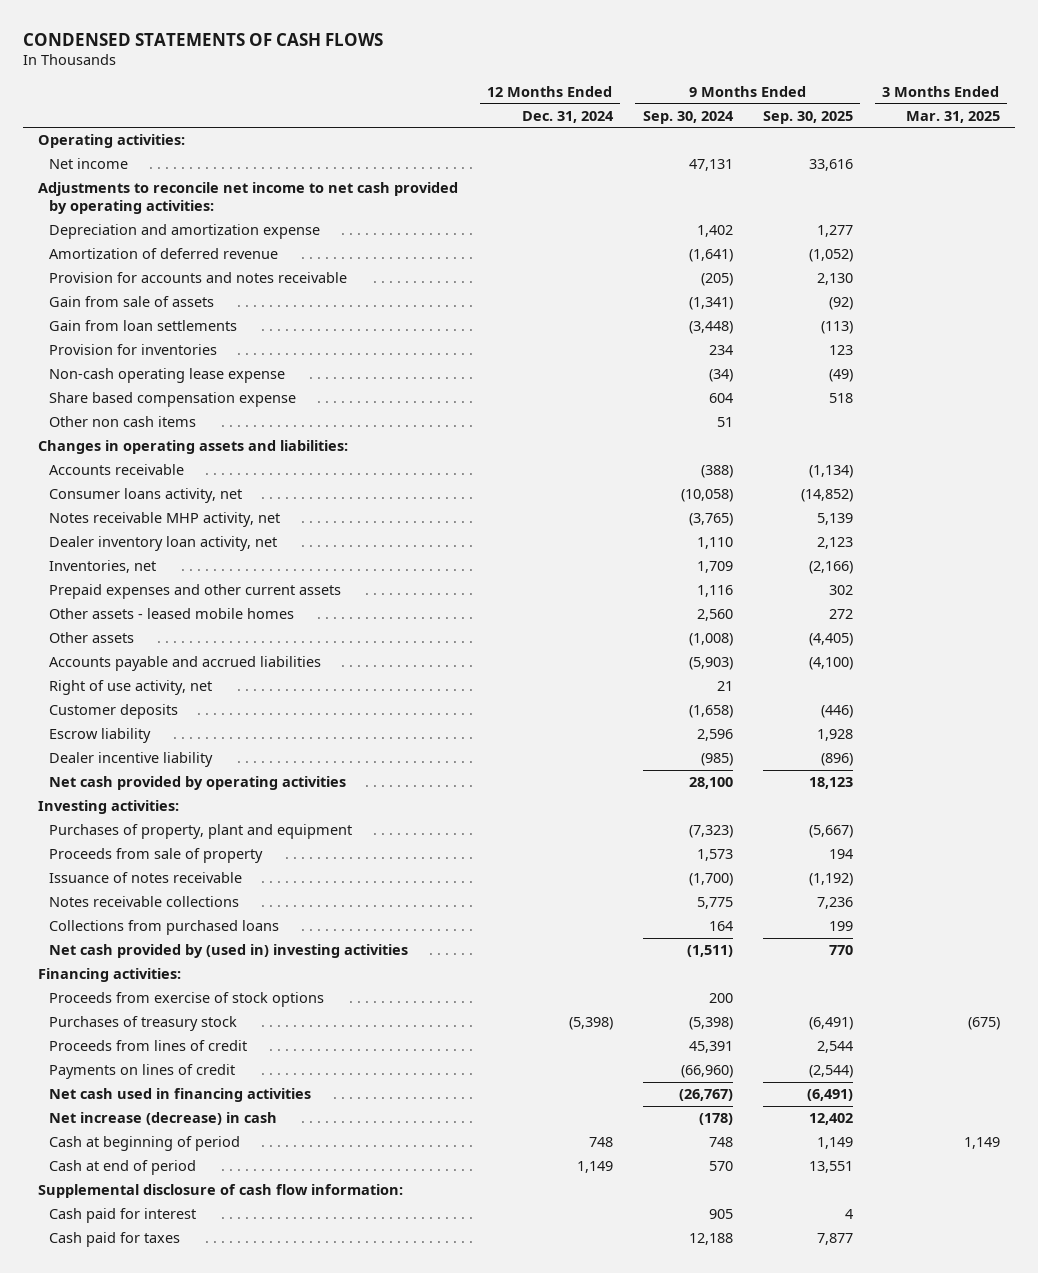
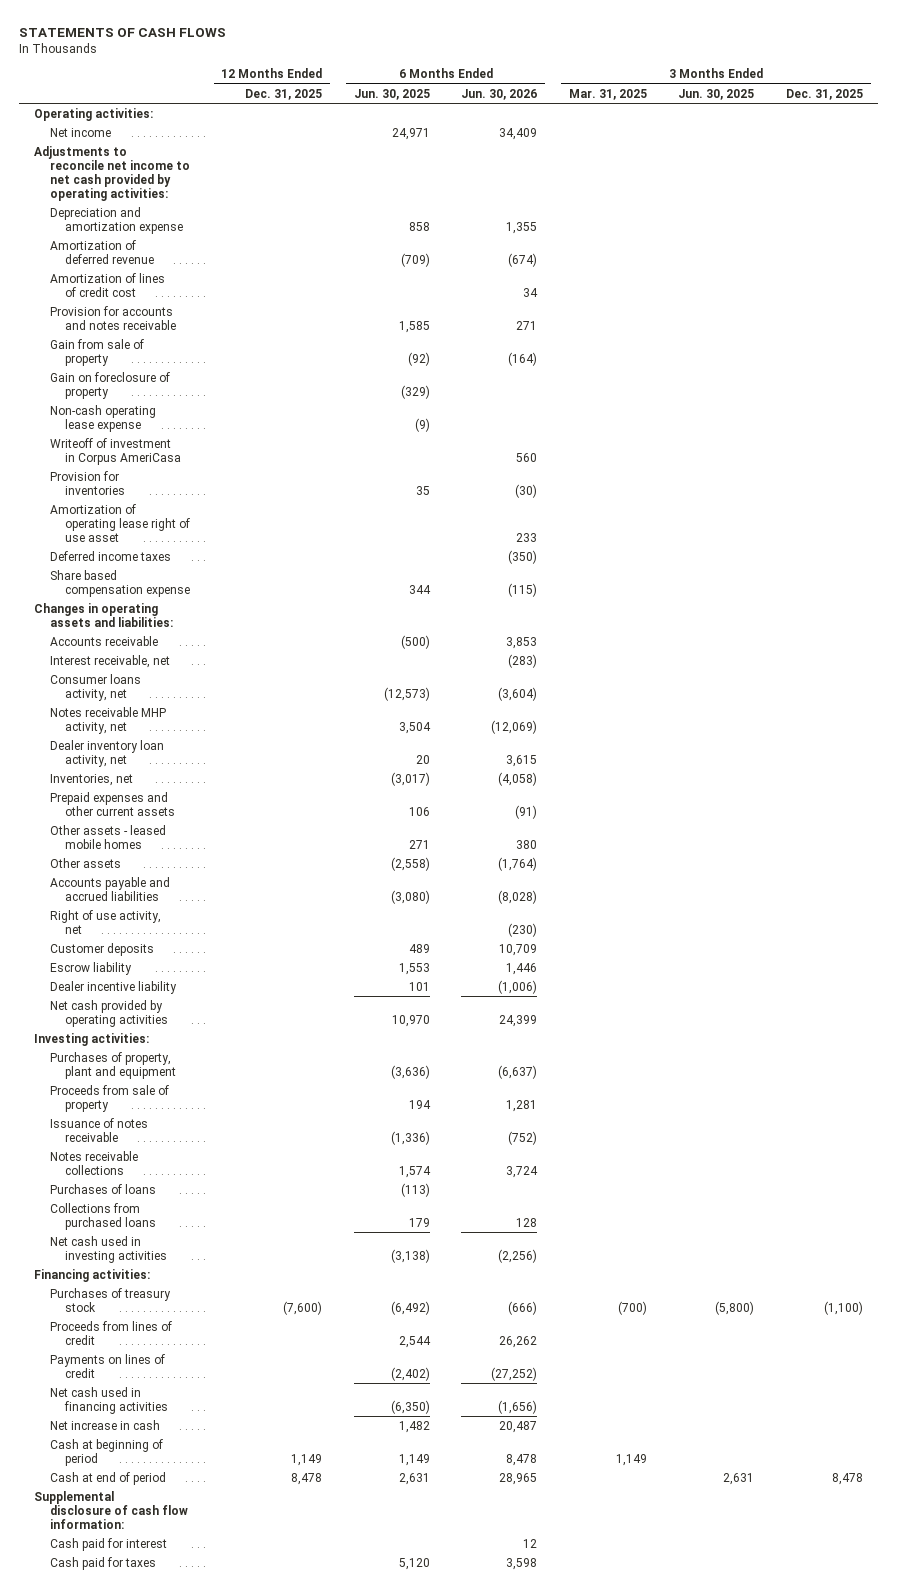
- CONDENSED STATEMENTS OF CASH FLOWS
+ STATEMENTS OF CASH FLOWS
- | 12 Months Ended Dec. 31, 2024 | 9 Months Ended Sep. 30, 2024 | 9 Months Ended Sep. 30, 2025 | 3 Months Ended Mar. 31, 2025
+ | 12 Months Ended Dec. 31, 2025 | 6 Months Ended Jun. 30, 2025 | 6 Months Ended Jun. 30, 2026 | 3 Months Ended Mar. 31, 2025 | 3 Months Ended Jun. 30, 2025 | 3 Months Ended Dec. 31, 2025
+ Amortization of lines of credit cost | | | 34 | | |
- Gain from sale of assets | | (1,341) | (92) |
- Gain from loan settlements | | (3,448) | (113) |
+ Gain from sale of property | | (92) | (164) | | |
+ Gain on foreclosure of property | | (329) | | | |
+ Writeoff of investment in Corpus AmeriCasa | | | 560 | | |
moved down: Provision for inventories | | 35 | (30) | | |
+ Amortization of operating lease right of use asset | | | 233 | | |
+ Deferred income taxes | | | (350) | | |
- Other non cash items | | 51 | |
+ Interest receivable, net | | | (283) | | |
+ Purchases of loans | | (113) | | | |
- Net cash provided by (used in) investing activities | | (1,511) | 770 |
+ Net cash used in investing activities | | (3,138) | (2,256) | | |
- Proceeds from exercise of stock options | | 200 | |
- Purchases of treasury stock | (5,398) | (5,398) | (6,491) | (675)
+ Purchases of treasury stock | (7,600) | (6,492) | (666) | (700) | (5,800) | (1,100)
- Net increase (decrease) in cash | | (178) | 12,402 |
+ Net increase in cash | | 1,482 | 20,487 | | |

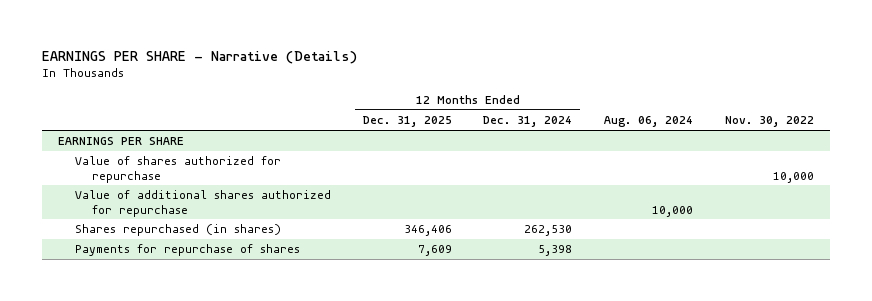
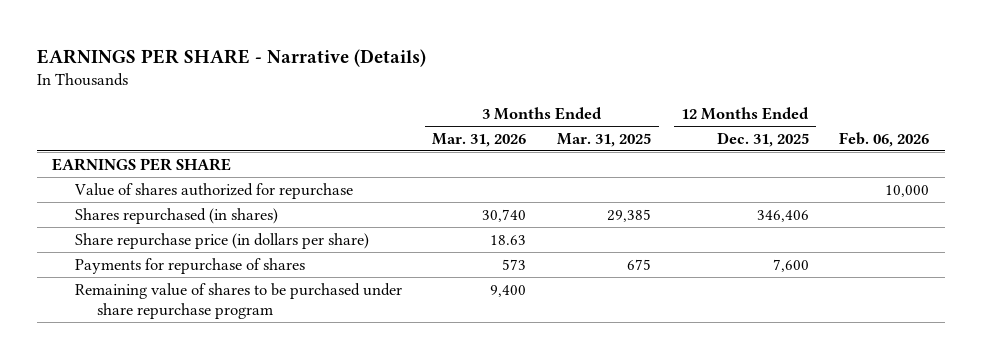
- | 12 Months Ended Dec. 31, 2025 | 12 Months Ended Dec. 31, 2024 | Aug. 06, 2024 | Nov. 30, 2022
+ | 3 Months Ended Mar. 31, 2026 | 3 Months Ended Mar. 31, 2025 | 12 Months Ended Dec. 31, 2025 | Feb. 06, 2026
- Value of additional shares authorized for repurchase | | | 10,000 |
- Payments for repurchase of shares | 7,609 | 5,398 | |
+ Share repurchase price (in dollars per share) | 18.63 | | |
+ Payments for repurchase of shares | 573 | 675 | 7,600 |
+ Remaining value of shares to be purchased under share repurchase program | 9,400 | | |

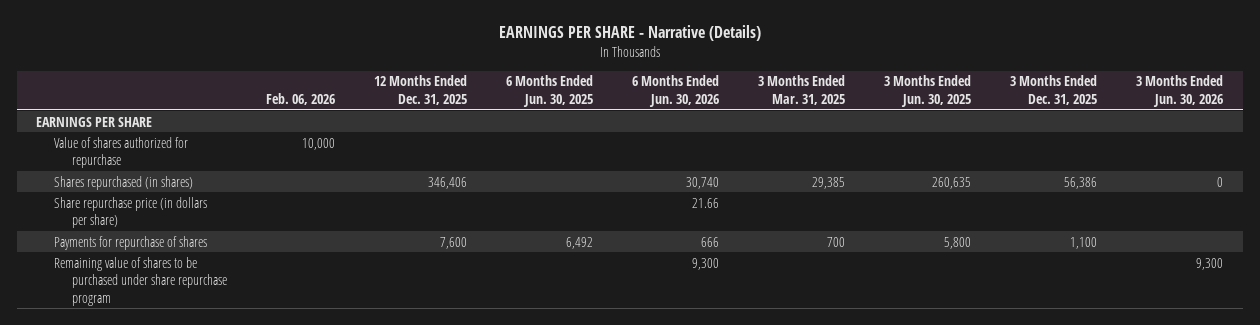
- | 3 Months Ended Mar. 31, 2026 | 3 Months Ended Mar. 31, 2025 | 12 Months Ended Dec. 31, 2025 | Feb. 06, 2026
+ | Feb. 06, 2026 | 12 Months Ended Dec. 31, 2025 | 6 Months Ended Jun. 30, 2025 | 6 Months Ended Jun. 30, 2026 | 3 Months Ended Mar. 31, 2025 | 3 Months Ended Jun. 30, 2025 | 3 Months Ended Dec. 31, 2025 | 3 Months Ended Jun. 30, 2026
- Payments for repurchase of shares | 573 | 675 | 7,600 |
+ Payments for repurchase of shares | | 7,600 | 6,492 | 666 | 700 | 5,800 | 1,100 |

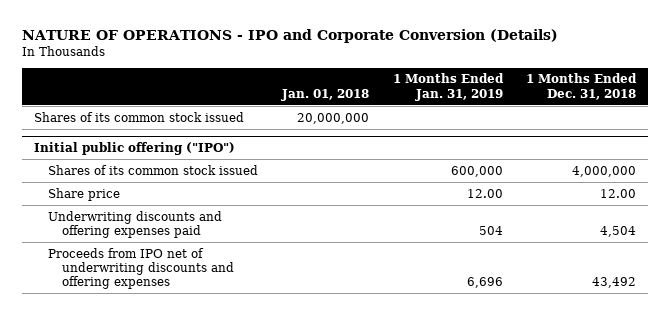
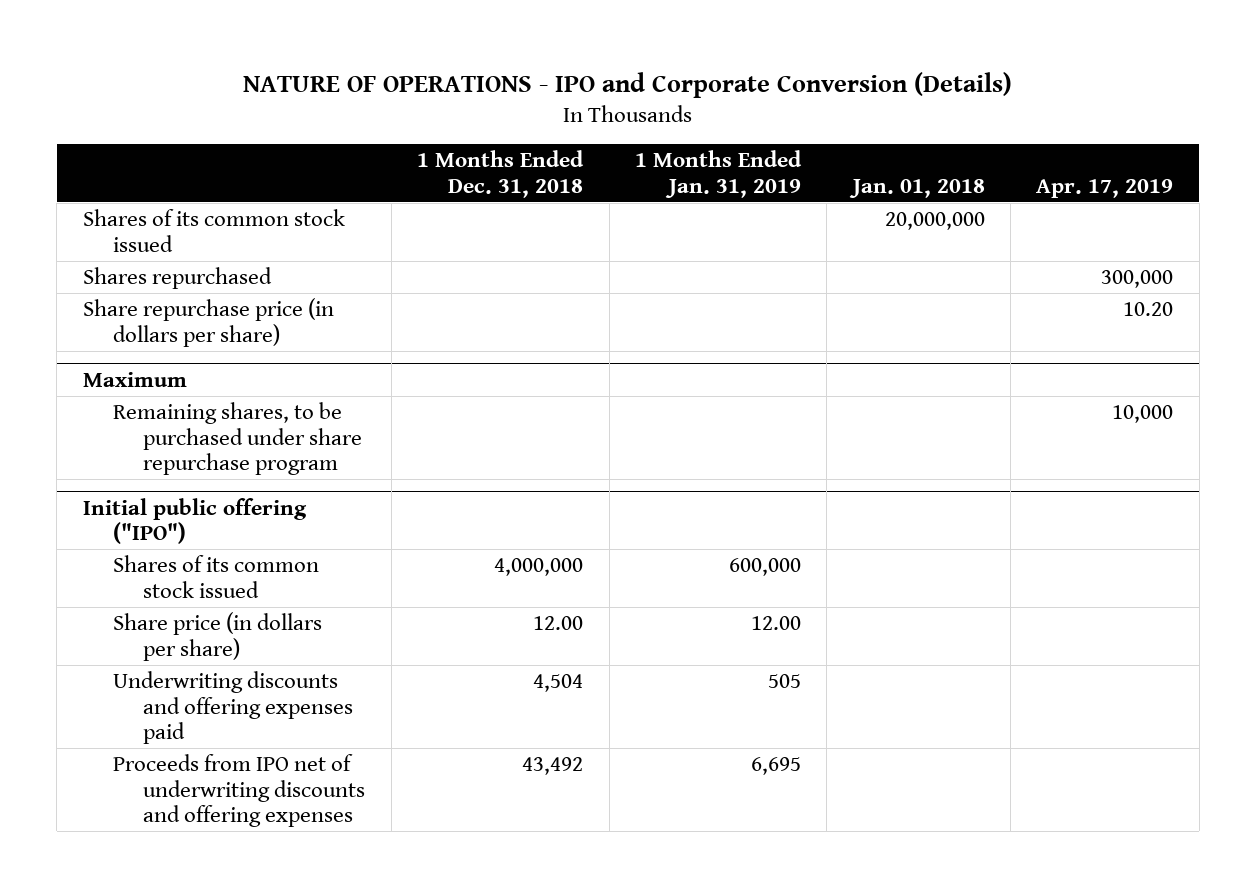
- | Jan. 01, 2018 | 1 Months Ended Jan. 31, 2019 | 1 Months Ended Dec. 31, 2018
+ | 1 Months Ended Dec. 31, 2018 | 1 Months Ended Jan. 31, 2019 | Jan. 01, 2018 | Apr. 17, 2019
+ Shares repurchased | | | | 300,000
+ Share repurchase price (in dollars per share) | | | | 10.20
+ Maximum
+ Remaining shares, to be purchased under share repurchase program | | | | 10,000
@ Initial public offering ("IPO")
- Share price | | 12.00 | 12.00
- Underwriting discounts and offering expenses paid | | 504 | 4,504
- Proceeds from IPO net of underwriting discounts and offering expenses | | 6,696 | 43,492
+ Share price (in dollars per share) | 12.00 | 12.00 | |
+ Underwriting discounts and offering expenses paid | 4,504 | 505 | |
+ Proceeds from IPO net of underwriting discounts and offering expenses | 43,492 | 6,695 | |

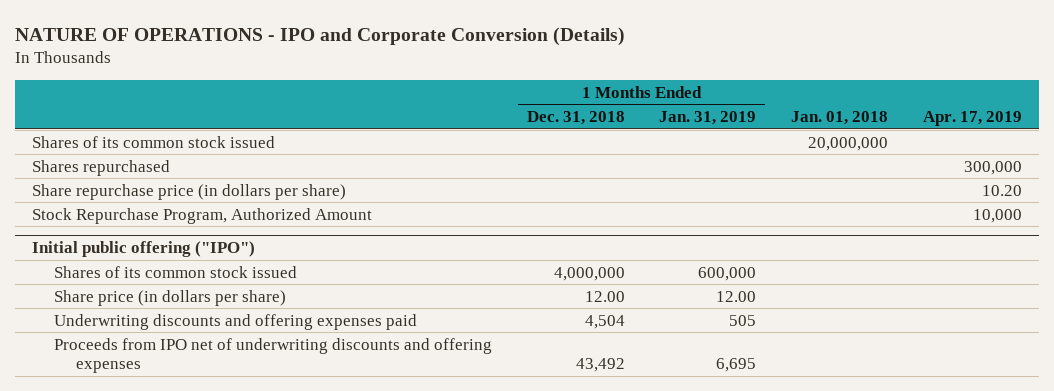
- Maximum
- Remaining shares, to be purchased under share repurchase program | | | | 10,000
+ Stock Repurchase Program, Authorized Amount | | | | 10,000

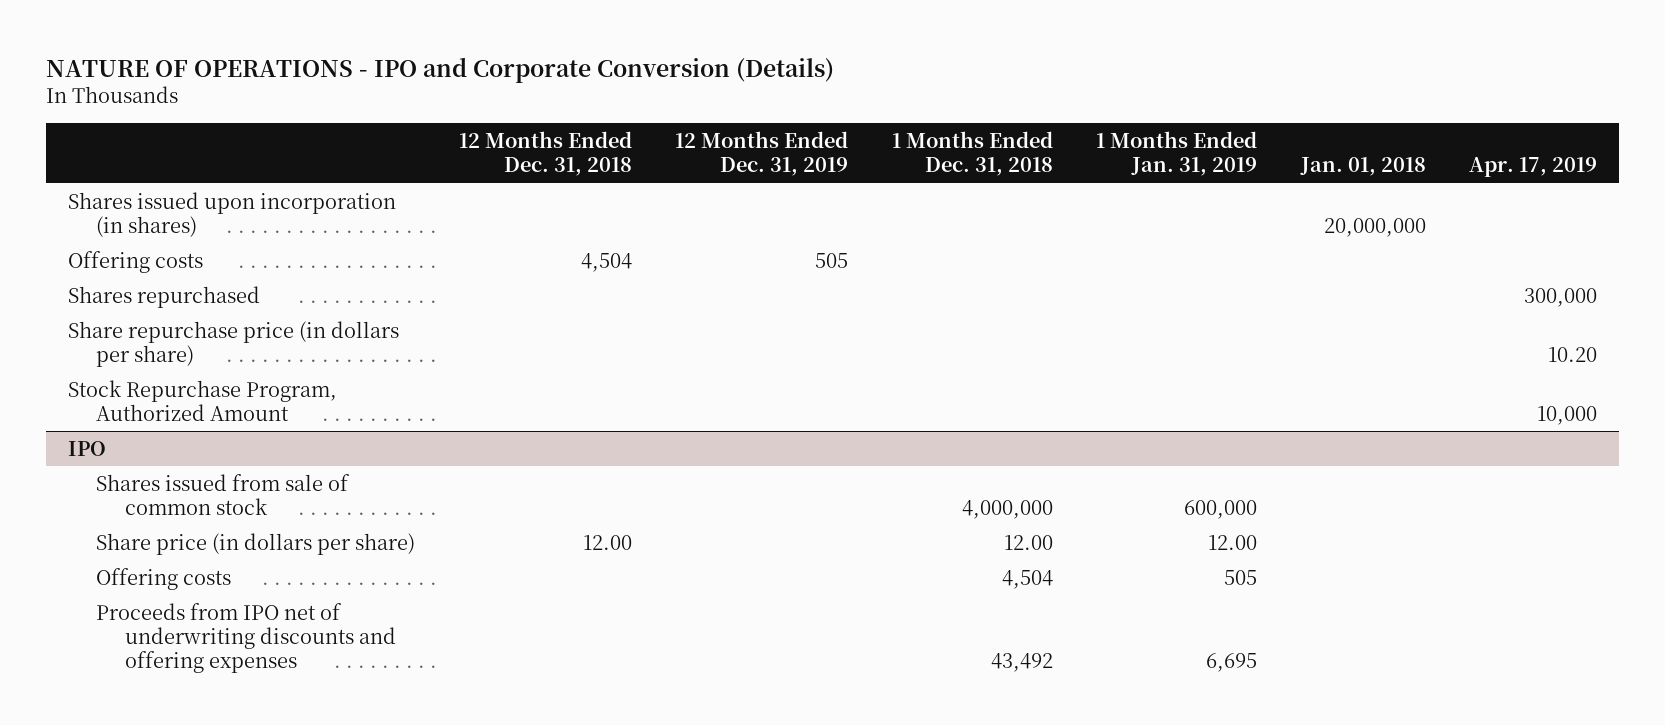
- | 1 Months Ended Dec. 31, 2018 | 1 Months Ended Jan. 31, 2019 | Jan. 01, 2018 | Apr. 17, 2019
+ | 12 Months Ended Dec. 31, 2018 | 12 Months Ended Dec. 31, 2019 | 1 Months Ended Dec. 31, 2018 | 1 Months Ended Jan. 31, 2019 | Jan. 01, 2018 | Apr. 17, 2019
- Shares of its common stock issued | | | 20,000,000 |
+ Shares issued upon incorporation (in shares) | | | | | 20,000,000 |
+ Offering costs | 4,504 | 505 | | | |
- Initial public offering ("IPO")
- Shares of its common stock issued | 4,000,000 | 600,000 | |
+ IPO
+ Shares issued from sale of common stock | | | 4,000,000 | 600,000 | |
- Underwriting discounts and offering expenses paid | 4,504 | 505 | |
+ Offering costs | | | 4,504 | 505 | |

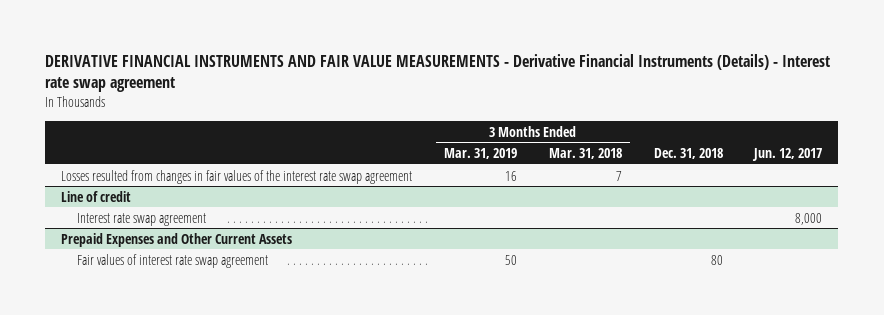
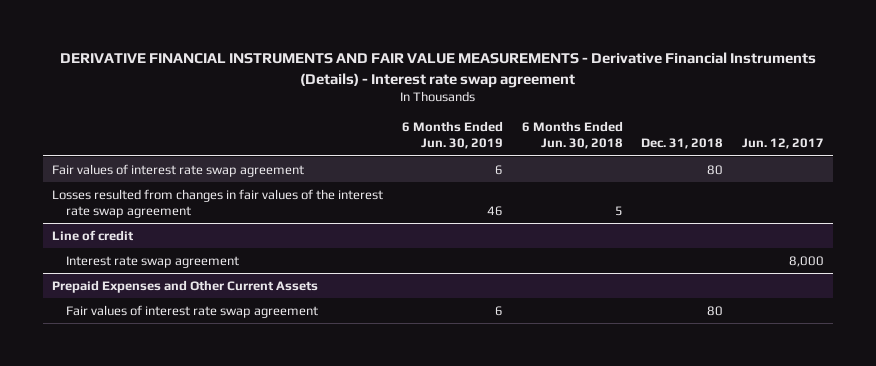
- | 3 Months Ended Mar. 31, 2019 | 3 Months Ended Mar. 31, 2018 | Dec. 31, 2018 | Jun. 12, 2017
+ | 6 Months Ended Jun. 30, 2019 | 6 Months Ended Jun. 30, 2018 | Dec. 31, 2018 | Jun. 12, 2017
+ Fair values of interest rate swap agreement | 6 | | 80 |

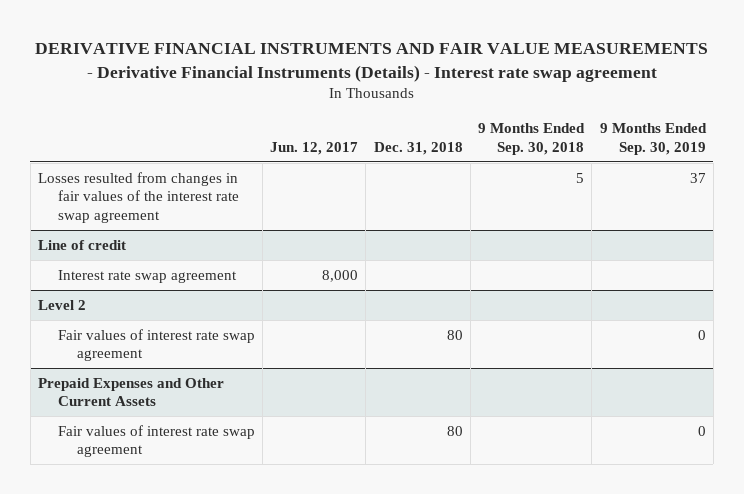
- | 6 Months Ended Jun. 30, 2019 | 6 Months Ended Jun. 30, 2018 | Dec. 31, 2018 | Jun. 12, 2017
+ | Jun. 12, 2017 | Dec. 31, 2018 | 9 Months Ended Sep. 30, 2018 | 9 Months Ended Sep. 30, 2019
- Fair values of interest rate swap agreement | 6 | | 80 |
+ Level 2
+ Fair values of interest rate swap agreement | | 80 | | 0

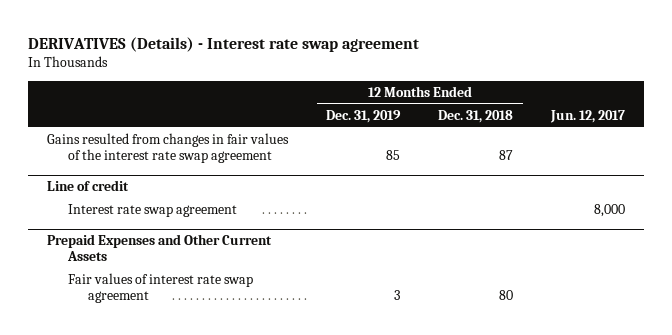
- DERIVATIVE FINANCIAL INSTRUMENTS AND FAIR VALUE MEASUREMENTS - Derivative Financial Instruments (Details) - Interest rate swap agreement
+ DERIVATIVES (Details) - Interest rate swap agreement
- | Jun. 12, 2017 | Dec. 31, 2018 | 9 Months Ended Sep. 30, 2018 | 9 Months Ended Sep. 30, 2019
+ | 12 Months Ended Dec. 31, 2019 | 12 Months Ended Dec. 31, 2018 | Jun. 12, 2017
- Losses resulted from changes in fair values of the interest rate swap agreement | | | 5 | 37
+ Gains resulted from changes in fair values of the interest rate swap agreement | 85 | 87 |
- Level 2
- Fair values of interest rate swap agreement | | 80 | | 0

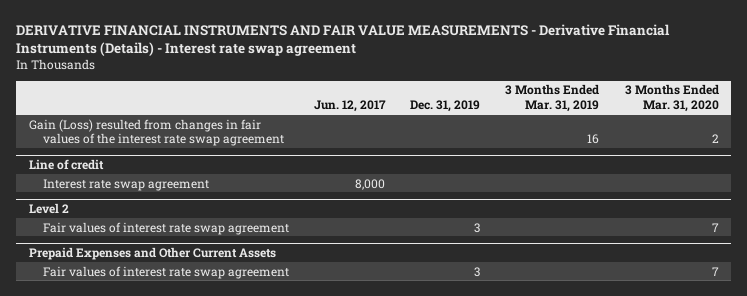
- DERIVATIVES (Details) - Interest rate swap agreement
+ DERIVATIVE FINANCIAL INSTRUMENTS AND FAIR VALUE MEASUREMENTS - Derivative Financial Instruments (Details) - Interest rate swap agreement
- | 12 Months Ended Dec. 31, 2019 | 12 Months Ended Dec. 31, 2018 | Jun. 12, 2017
+ | Jun. 12, 2017 | Dec. 31, 2019 | 3 Months Ended Mar. 31, 2019 | 3 Months Ended Mar. 31, 2020
- Gains resulted from changes in fair values of the interest rate swap agreement | 85 | 87 |
+ Gain (Loss) resulted from changes in fair values of the interest rate swap agreement | | | 16 | 2
+ Level 2
+ Fair values of interest rate swap agreement | | 3 | | 7

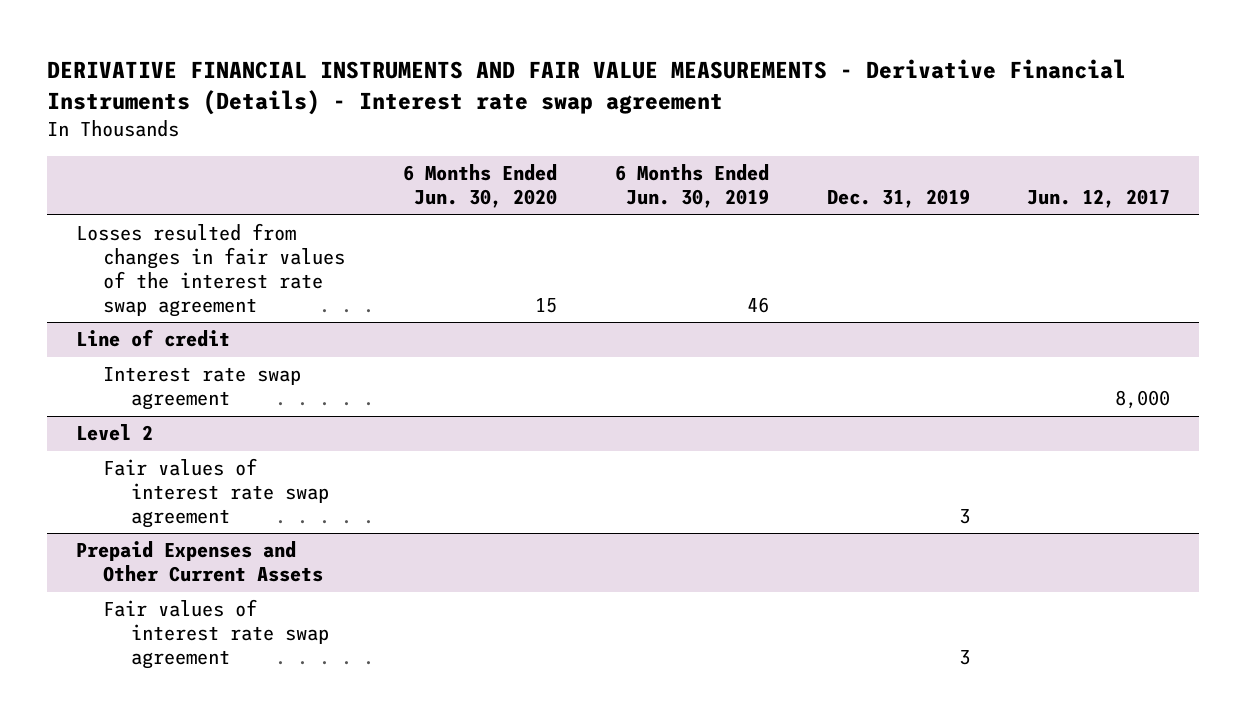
- | Jun. 12, 2017 | Dec. 31, 2019 | 3 Months Ended Mar. 31, 2019 | 3 Months Ended Mar. 31, 2020
+ | 6 Months Ended Jun. 30, 2020 | 6 Months Ended Jun. 30, 2019 | Dec. 31, 2019 | Jun. 12, 2017
- Gain (Loss) resulted from changes in fair values of the interest rate swap agreement | | | 16 | 2
+ Losses resulted from changes in fair values of the interest rate swap agreement | 15 | 46 | |

